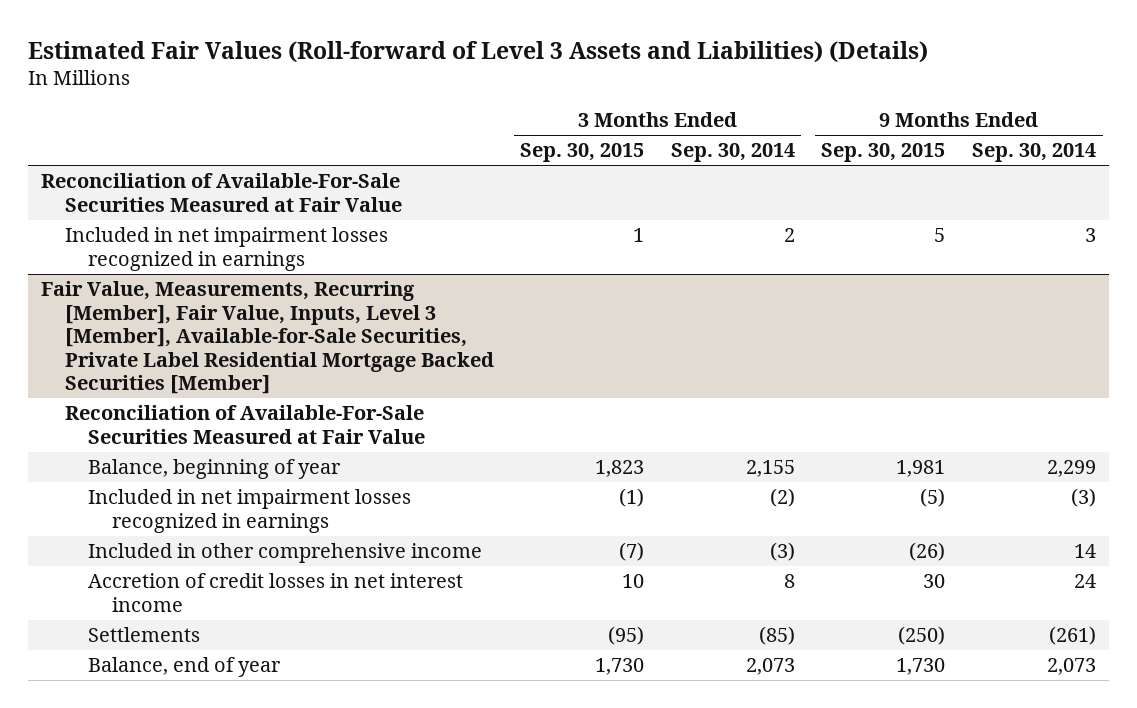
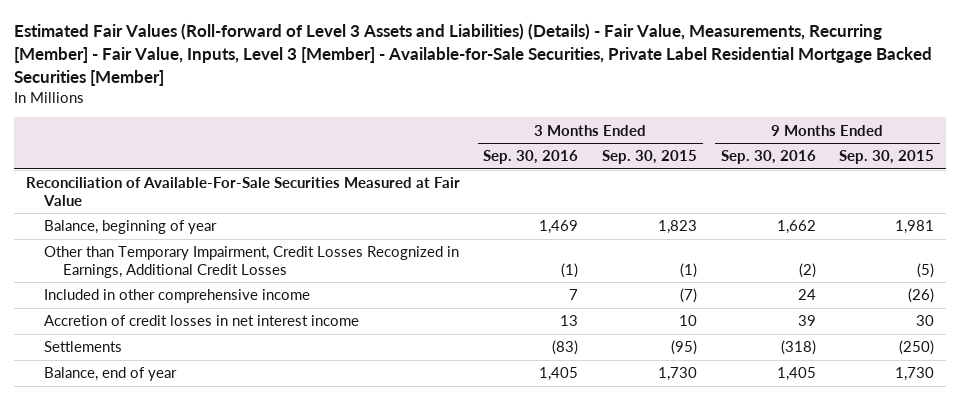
- Estimated Fair Values (Roll-forward of Level 3 Assets and Liabilities) (Details)
+ Estimated Fair Values (Roll-forward of Level 3 Assets and Liabilities) (Details) - Fair Value, Measurements, Recurring [Member] - Fair Value, Inputs, Level 3 [Member] - Available-for-Sale Securities, Private Label Residential Mortgage Backed Securities [Member]
- | 3 Months Ended Sep. 30, 2015 | 3 Months Ended Sep. 30, 2014 | 9 Months Ended Sep. 30, 2015 | 9 Months Ended Sep. 30, 2014
+ | 3 Months Ended Sep. 30, 2016 | 3 Months Ended Sep. 30, 2015 | 9 Months Ended Sep. 30, 2016 | 9 Months Ended Sep. 30, 2015
- Included in net impairment losses recognized in earnings | 1 | 2 | 5 | 3
- Fair Value, Measurements, Recurring [Member], Fair Value, Inputs, Level 3 [Member], Available-for-Sale Securities, Private Label Residential Mortgage Backed Securities [Member]
- Reconciliation of Available-For-Sale Securities Measured at Fair Value
- Included in net impairment losses recognized in earnings | (1) | (2) | (5) | (3)
+ Other than Temporary Impairment, Credit Losses Recognized in Earnings, Additional Credit Losses | (1) | (1) | (2) | (5)

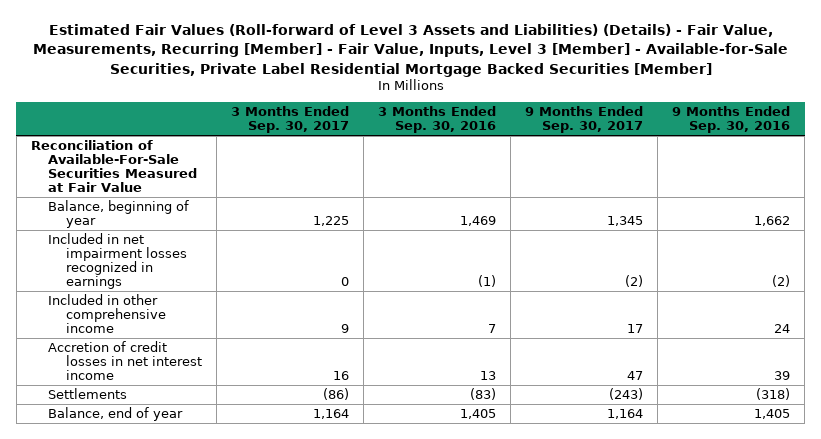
- | 3 Months Ended Sep. 30, 2016 | 3 Months Ended Sep. 30, 2015 | 9 Months Ended Sep. 30, 2016 | 9 Months Ended Sep. 30, 2015
+ | 3 Months Ended Sep. 30, 2017 | 3 Months Ended Sep. 30, 2016 | 9 Months Ended Sep. 30, 2017 | 9 Months Ended Sep. 30, 2016
- Other than Temporary Impairment, Credit Losses Recognized in Earnings, Additional Credit Losses | (1) | (1) | (2) | (5)
+ Included in net impairment losses recognized in earnings | 0 | (1) | (2) | (2)

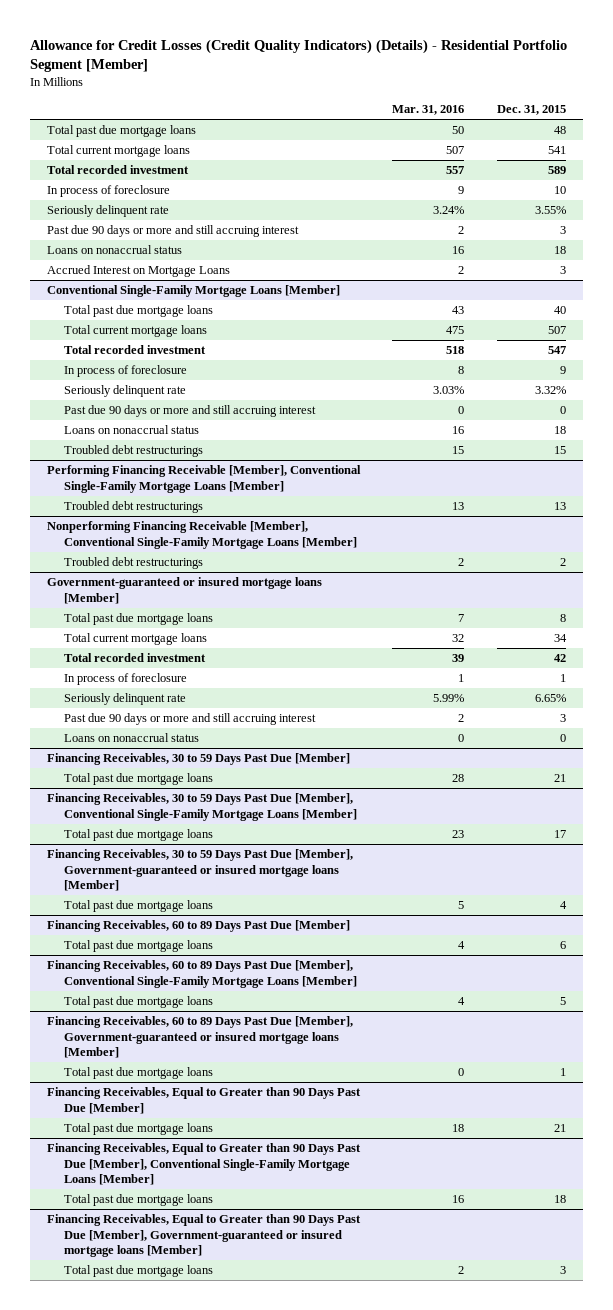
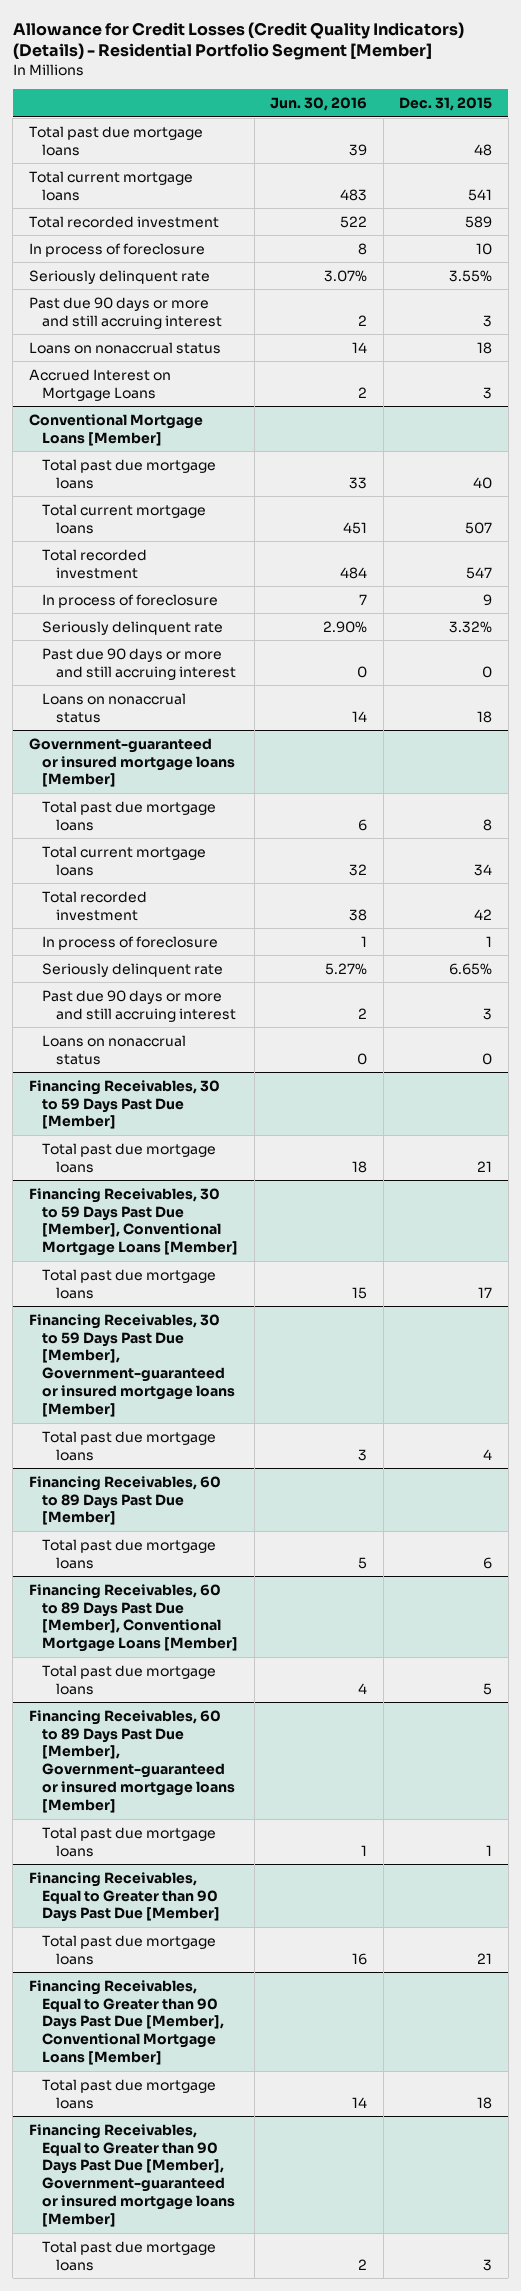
- | Mar. 31, 2016 | Dec. 31, 2015
+ | Jun. 30, 2016 | Dec. 31, 2015
- Conventional Single-Family Mortgage Loans [Member]
+ Conventional Mortgage Loans [Member]
- Troubled debt restructurings | 15 | 15
- Performing Financing Receivable [Member], Conventional Single-Family Mortgage Loans [Member]
- Troubled debt restructurings | 13 | 13
- Nonperforming Financing Receivable [Member], Conventional Single-Family Mortgage Loans [Member]
- Troubled debt restructurings | 2 | 2
- Financing Receivables, 30 to 59 Days Past Due [Member], Conventional Single-Family Mortgage Loans [Member]
+ Financing Receivables, 30 to 59 Days Past Due [Member], Conventional Mortgage Loans [Member]
- Financing Receivables, 60 to 89 Days Past Due [Member], Conventional Single-Family Mortgage Loans [Member]
+ Financing Receivables, 60 to 89 Days Past Due [Member], Conventional Mortgage Loans [Member]
- Financing Receivables, Equal to Greater than 90 Days Past Due [Member], Conventional Single-Family Mortgage Loans [Member]
+ Financing Receivables, Equal to Greater than 90 Days Past Due [Member], Conventional Mortgage Loans [Member]

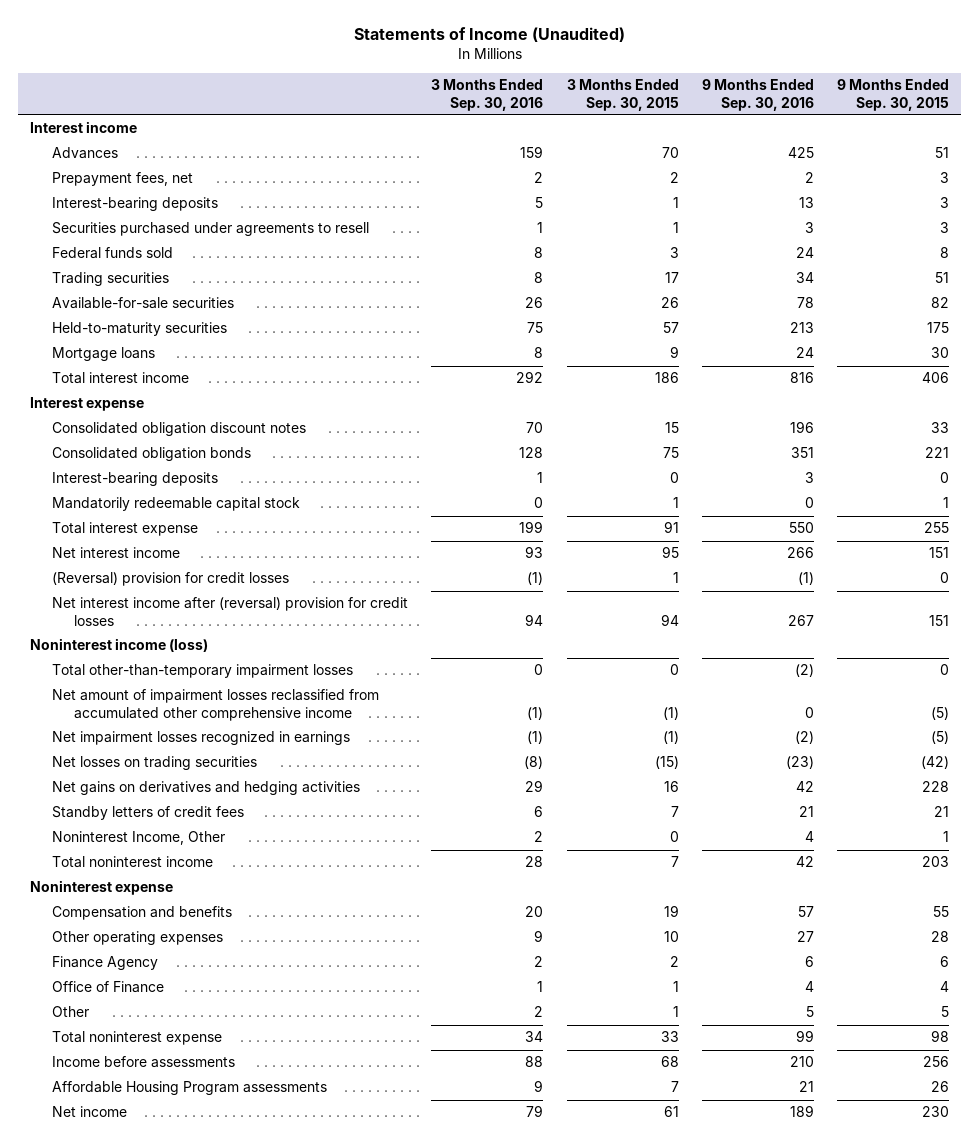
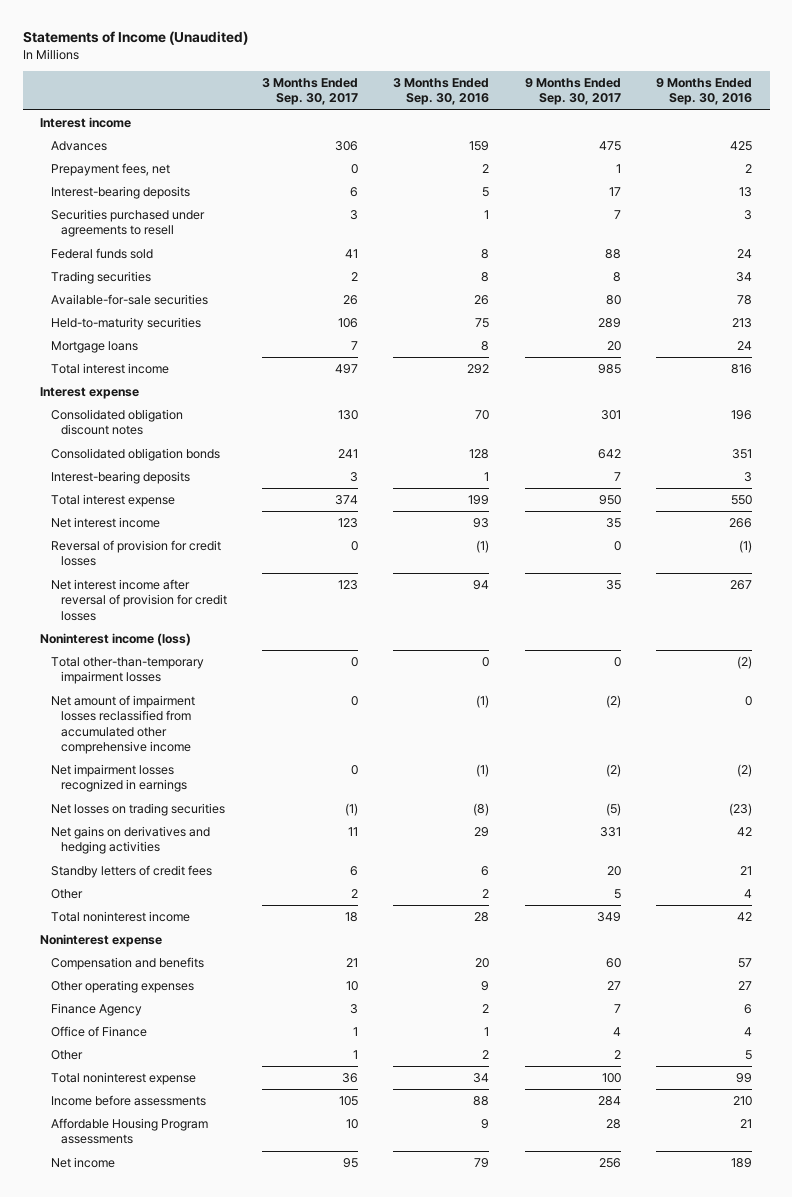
- | 3 Months Ended Sep. 30, 2016 | 3 Months Ended Sep. 30, 2015 | 9 Months Ended Sep. 30, 2016 | 9 Months Ended Sep. 30, 2015
+ | 3 Months Ended Sep. 30, 2017 | 3 Months Ended Sep. 30, 2016 | 9 Months Ended Sep. 30, 2017 | 9 Months Ended Sep. 30, 2016
- Mandatorily redeemable capital stock | 0 | 1 | 0 | 1
- (Reversal) provision for credit losses | (1) | 1 | (1) | 0
- Net interest income after (reversal) provision for credit losses | 94 | 94 | 267 | 151
+ Reversal of provision for credit losses | 0 | (1) | 0 | (1)
+ Net interest income after reversal of provision for credit losses | 123 | 94 | 35 | 267
- Noninterest Income, Other | 2 | 0 | 4 | 1
+ Other | 2 | 2 | 5 | 4

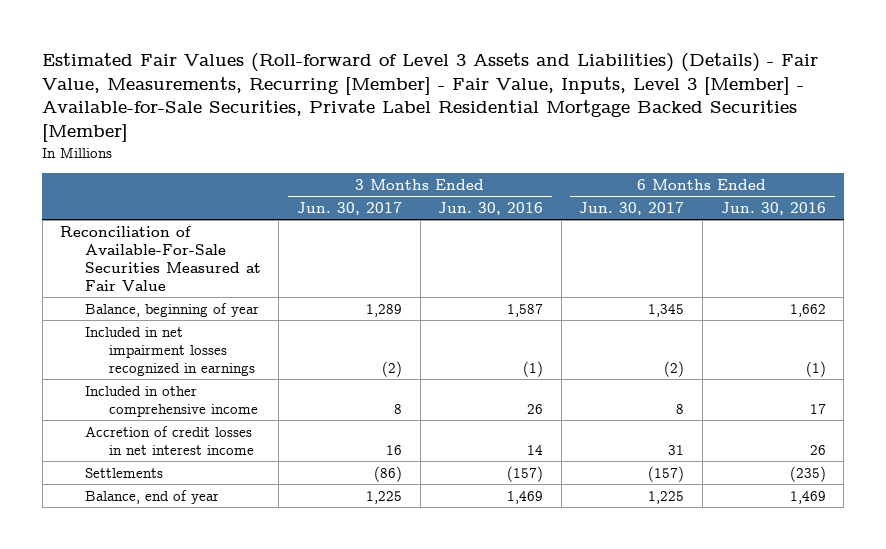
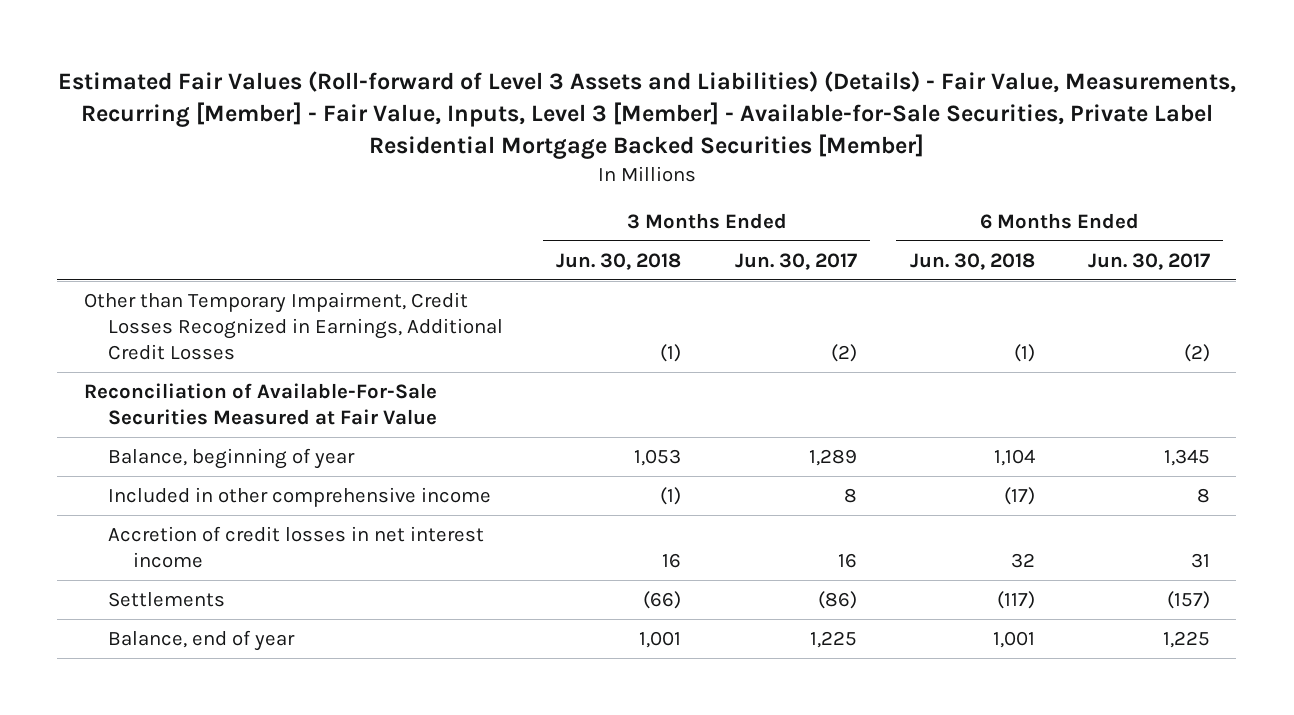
- | 3 Months Ended Jun. 30, 2017 | 3 Months Ended Jun. 30, 2016 | 6 Months Ended Jun. 30, 2017 | 6 Months Ended Jun. 30, 2016
+ | 3 Months Ended Jun. 30, 2018 | 3 Months Ended Jun. 30, 2017 | 6 Months Ended Jun. 30, 2018 | 6 Months Ended Jun. 30, 2017
+ Other than Temporary Impairment, Credit Losses Recognized in Earnings, Additional Credit Losses | (1) | (2) | (1) | (2)
- Included in net impairment losses recognized in earnings | (2) | (1) | (2) | (1)

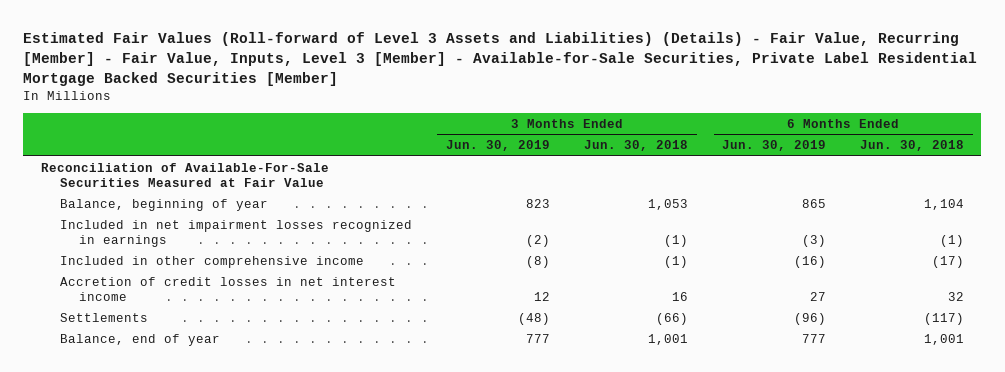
- Estimated Fair Values (Roll-forward of Level 3 Assets and Liabilities) (Details) - Fair Value, Measurements, Recurring [Member] - Fair Value, Inputs, Level 3 [Member] - Available-for-Sale Securities, Private Label Residential Mortgage Backed Securities [Member]
+ Estimated Fair Values (Roll-forward of Level 3 Assets and Liabilities) (Details) - Fair Value, Recurring [Member] - Fair Value, Inputs, Level 3 [Member] - Available-for-Sale Securities, Private Label Residential Mortgage Backed Securities [Member]
- | 3 Months Ended Jun. 30, 2018 | 3 Months Ended Jun. 30, 2017 | 6 Months Ended Jun. 30, 2018 | 6 Months Ended Jun. 30, 2017
+ | 3 Months Ended Jun. 30, 2019 | 3 Months Ended Jun. 30, 2018 | 6 Months Ended Jun. 30, 2019 | 6 Months Ended Jun. 30, 2018
- Other than Temporary Impairment, Credit Losses Recognized in Earnings, Additional Credit Losses | (1) | (2) | (1) | (2)
+ Included in net impairment losses recognized in earnings | (2) | (1) | (3) | (1)

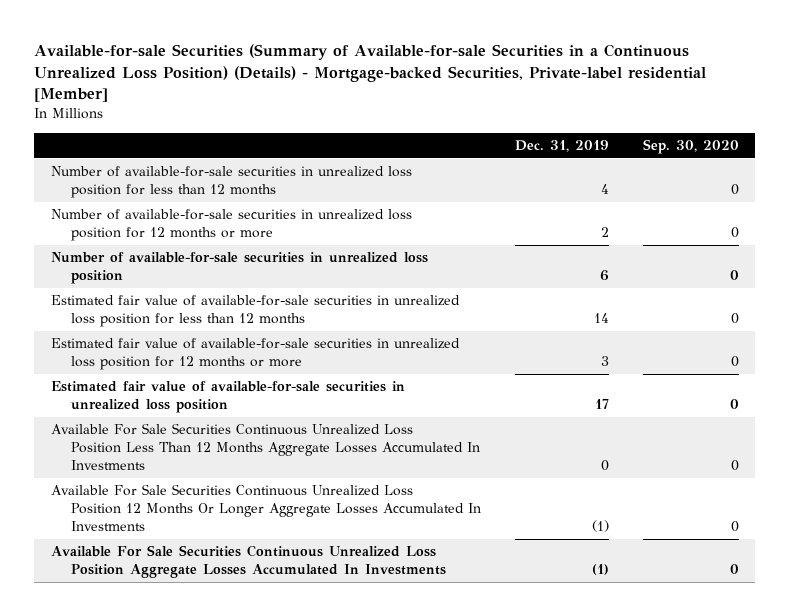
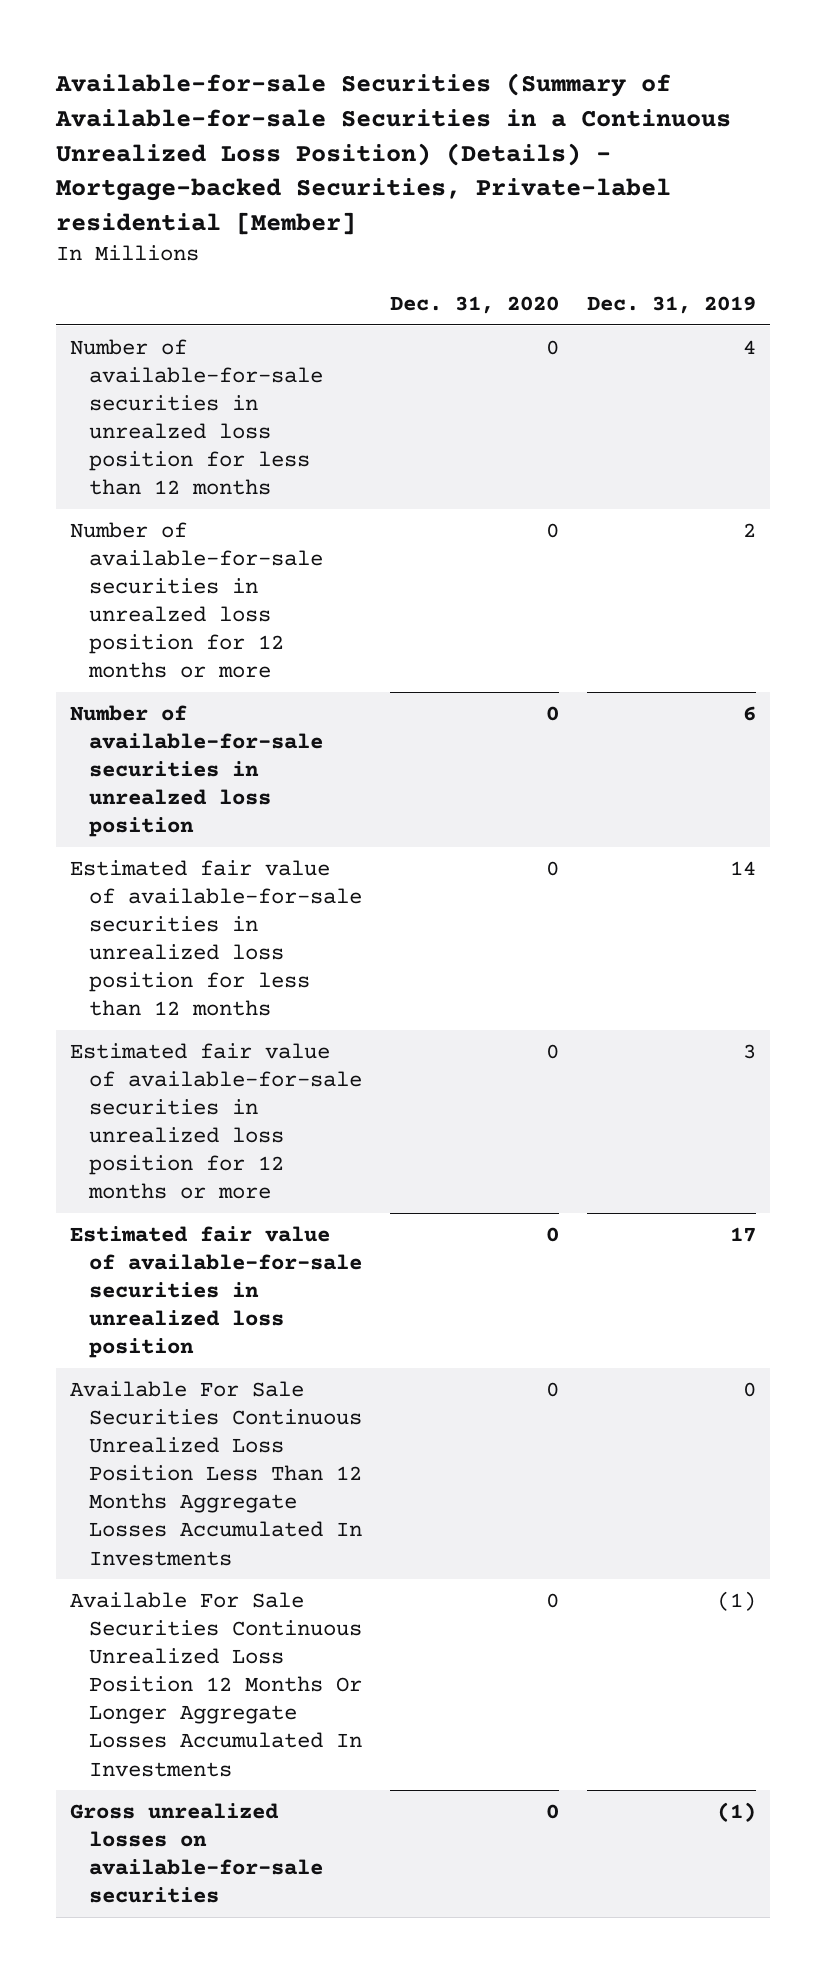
- | Dec. 31, 2019 | Sep. 30, 2020
+ | Dec. 31, 2020 | Dec. 31, 2019
- Number of available-for-sale securities in unrealized loss position for less than 12 months | 4 | 0
- Number of available-for-sale securities in unrealized loss position for 12 months or more | 2 | 0
- Number of available-for-sale securities in unrealized loss position | 6 | 0
+ Number of available-for-sale securities in unrealzed loss position for less than 12 months | 0 | 4
+ Number of available-for-sale securities in unrealzed loss position for 12 months or more | 0 | 2
+ Number of available-for-sale securities in unrealzed loss position | 0 | 6
- Available For Sale Securities Continuous Unrealized Loss Position Aggregate Losses Accumulated In Investments | (1) | 0
+ Gross unrealized losses on available-for-sale securities | 0 | (1)

